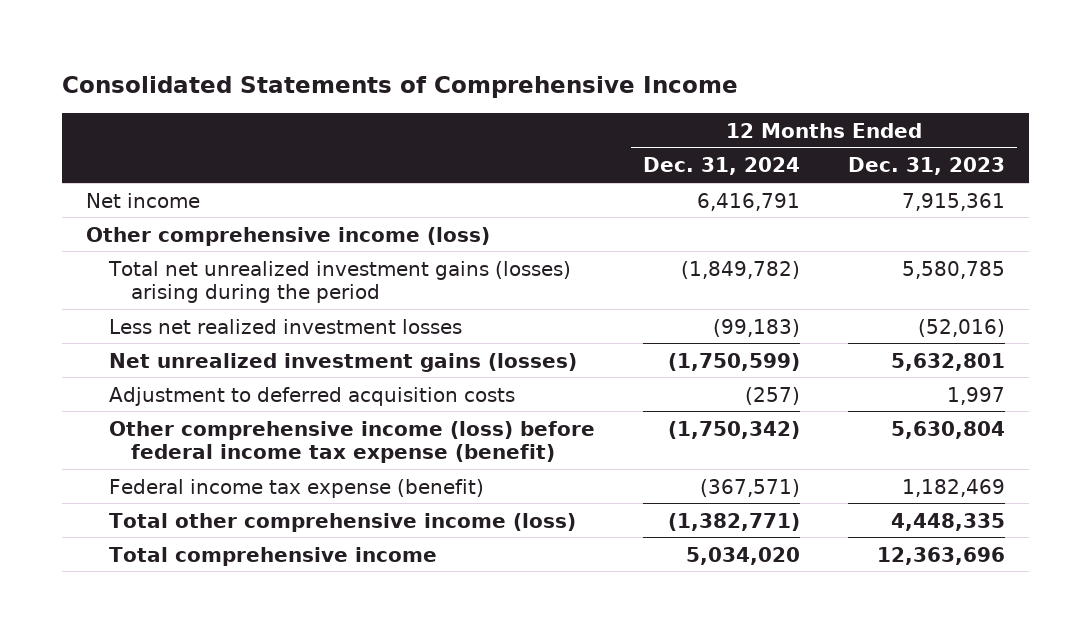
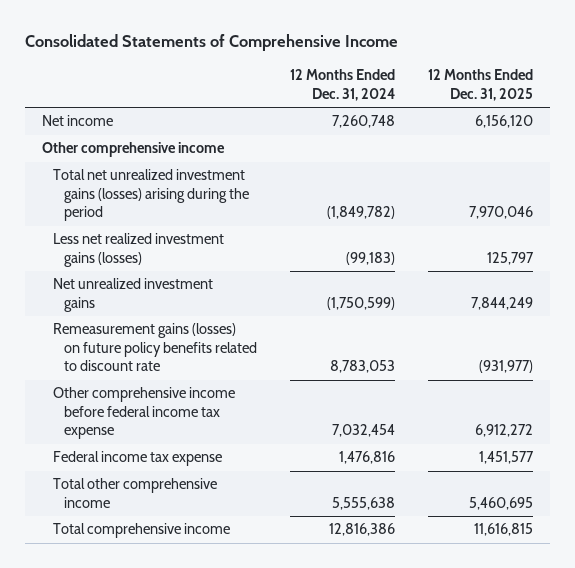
- | 12 Months Ended Dec. 31, 2024 | 12 Months Ended Dec. 31, 2023
+ | 12 Months Ended Dec. 31, 2024 | 12 Months Ended Dec. 31, 2025
- Net income | 6,416,791 | 7,915,361
- Other comprehensive income (loss)
+ Net income | 7,260,748 | 6,156,120
+ Other comprehensive income
- Less net realized investment losses | (99,183) | (52,016)
- Net unrealized investment gains (losses) | (1,750,599) | 5,632,801
- Adjustment to deferred acquisition costs | (257) | 1,997
- Other comprehensive income (loss) before federal income tax expense (benefit) | (1,750,342) | 5,630,804
- Federal income tax expense (benefit) | (367,571) | 1,182,469
- Total other comprehensive income (loss) | (1,382,771) | 4,448,335
- Total comprehensive income | 5,034,020 | 12,363,696
+ Less net realized investment gains (losses) | (99,183) | 125,797
+ Net unrealized investment gains | (1,750,599) | 7,844,249
+ Remeasurement gains (losses) on future policy benefits related to discount rate | 8,783,053 | (931,977)
+ Other comprehensive income before federal income tax expense | 7,032,454 | 6,912,272
+ Federal income tax expense | 1,476,816 | 1,451,577
+ Total other comprehensive income | 5,555,638 | 5,460,695
+ Total comprehensive income | 12,816,386 | 11,616,815

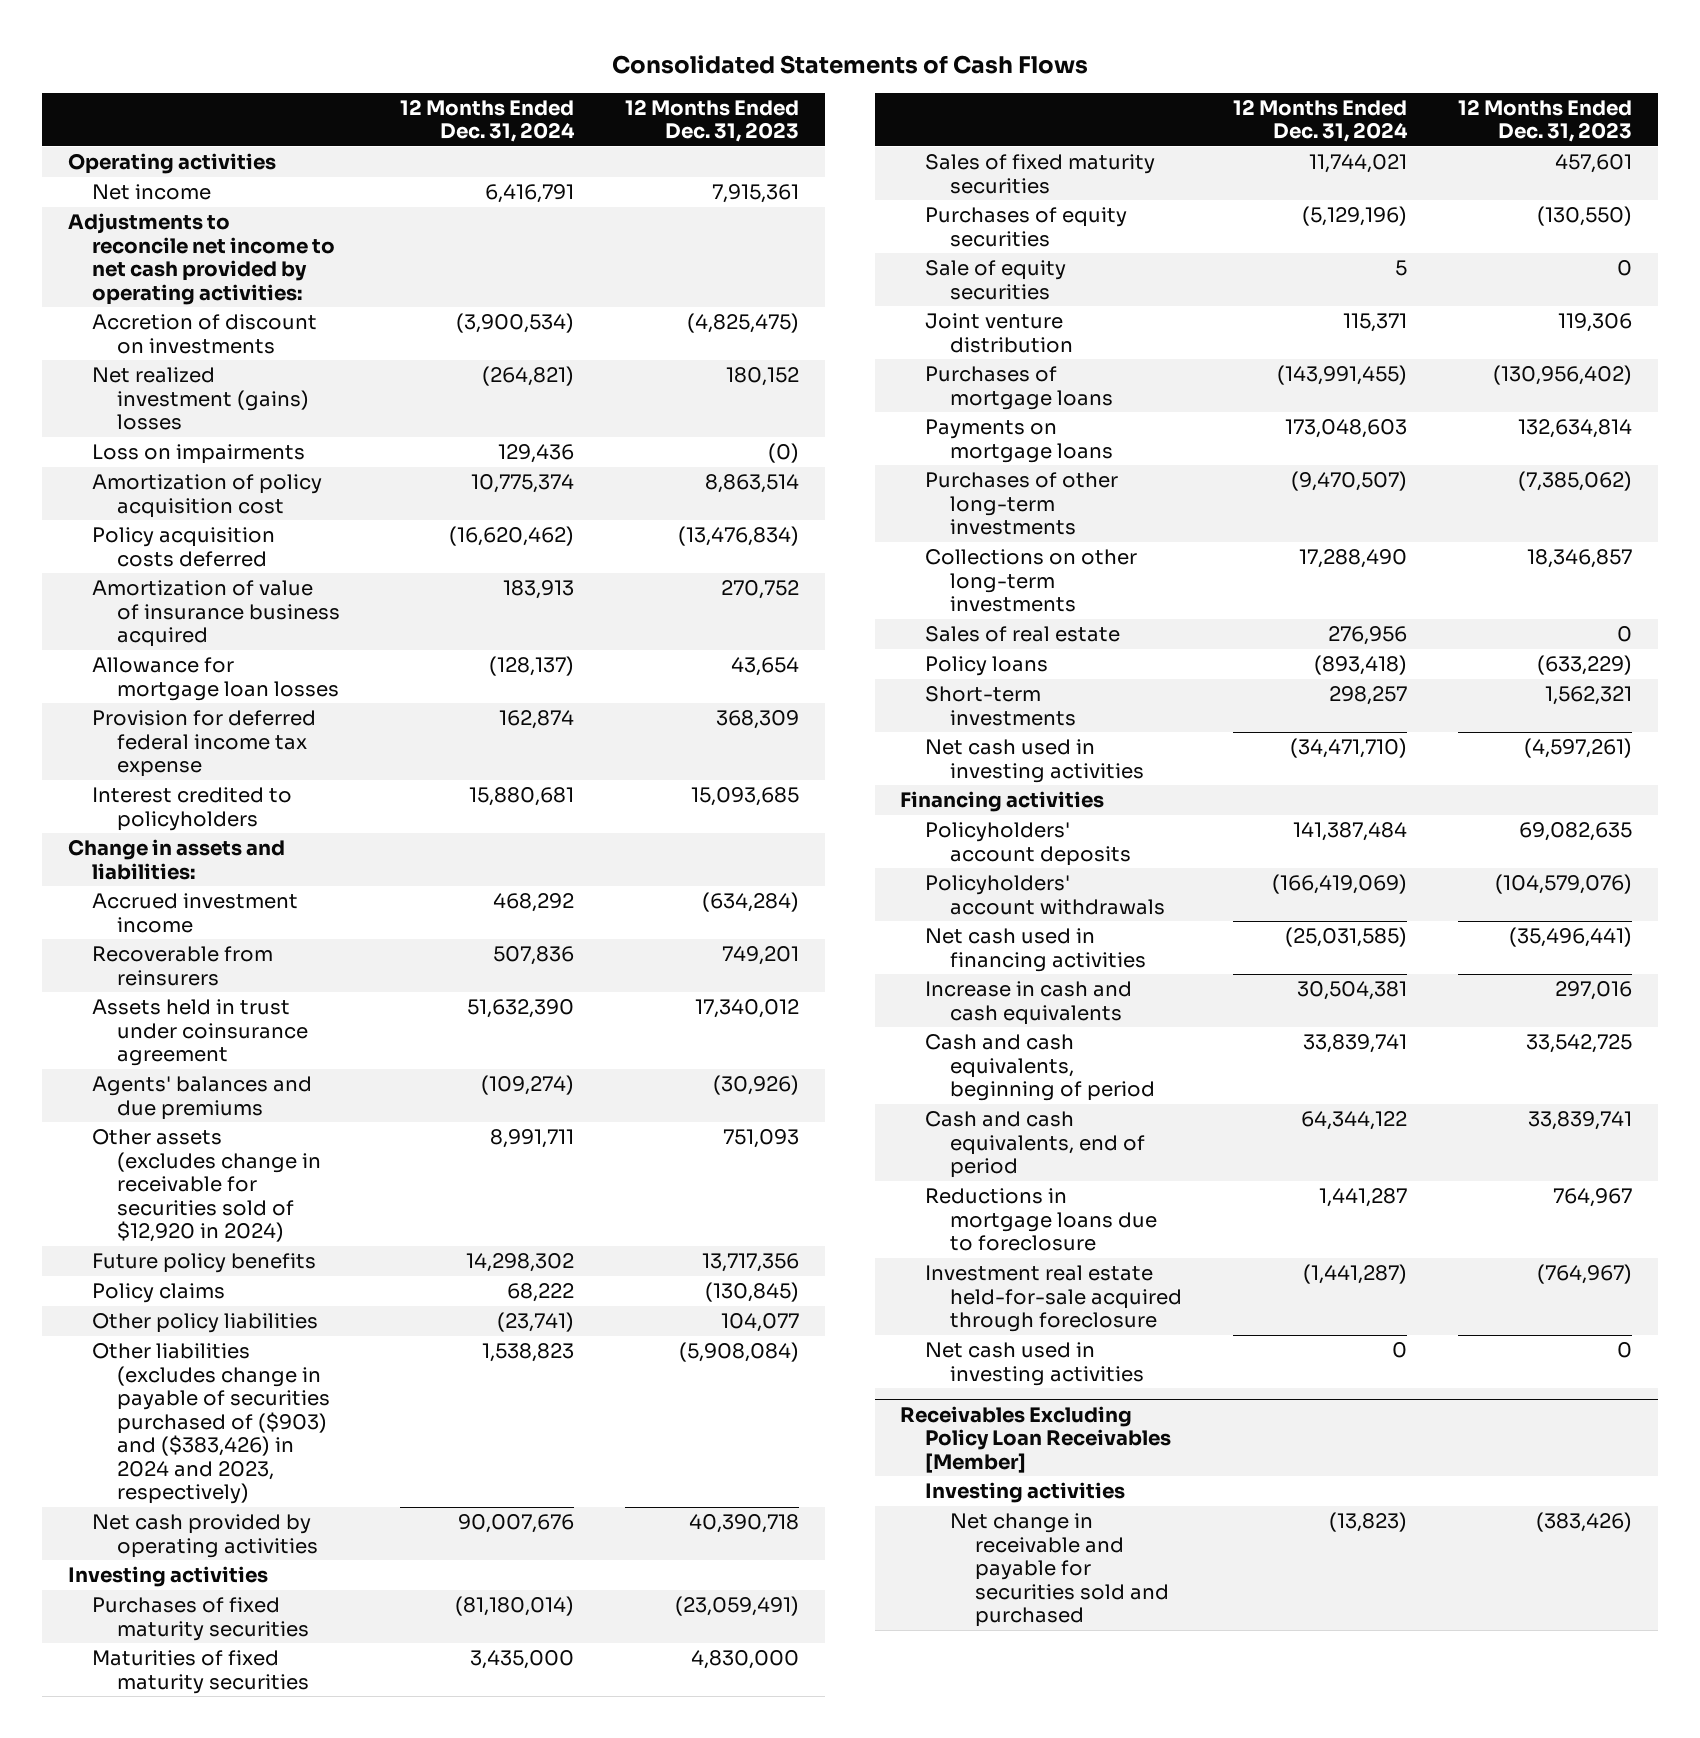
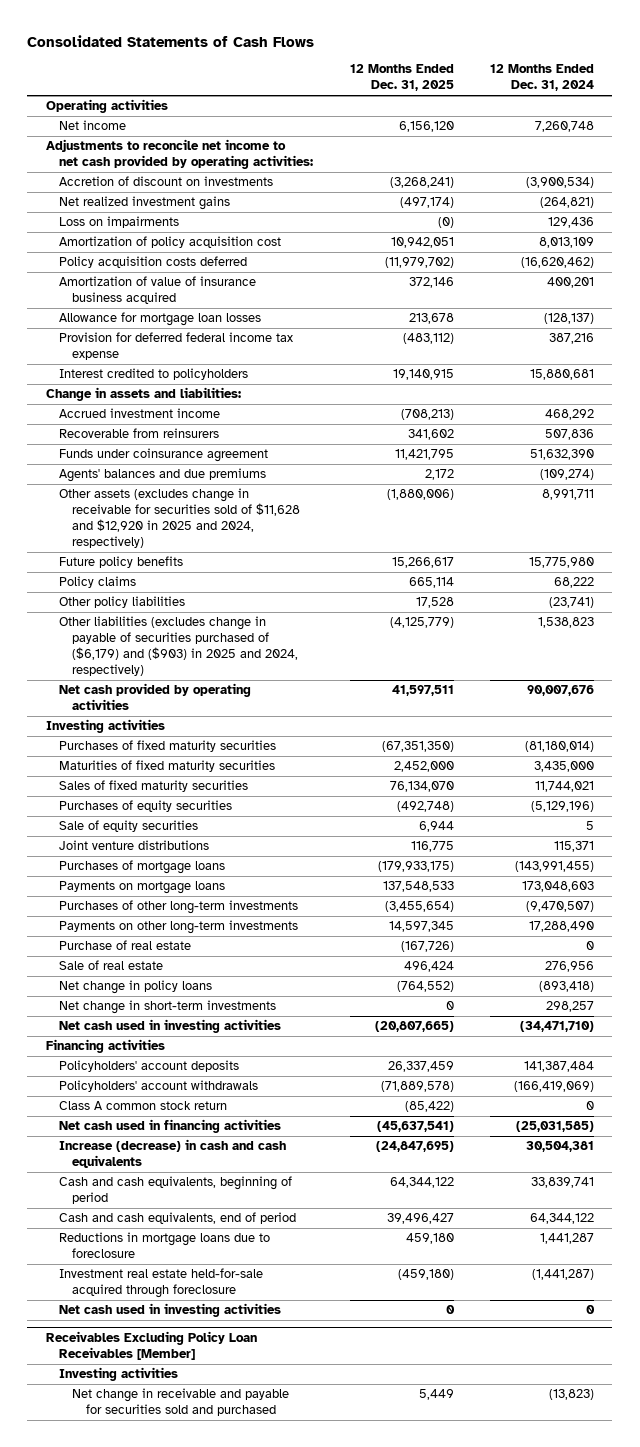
- | 12 Months Ended Dec. 31, 2024 | 12 Months Ended Dec. 31, 2023
+ | 12 Months Ended Dec. 31, 2025 | 12 Months Ended Dec. 31, 2024
- Net income | 6,416,791 | 7,915,361
+ Net income | 6,156,120 | 7,260,748
- Net realized investment (gains) losses | (264,821) | 180,152
+ Net realized investment gains | (497,174) | (264,821)
- Amortization of policy acquisition cost | 10,775,374 | 8,863,514
+ Amortization of policy acquisition cost | 10,942,051 | 8,013,109
- Amortization of value of insurance business acquired | 183,913 | 270,752
+ Amortization of value of insurance business acquired | 372,146 | 400,201
- Provision for deferred federal income tax expense | 162,874 | 368,309
+ Provision for deferred federal income tax expense | (483,112) | 387,216
- Assets held in trust under coinsurance agreement | 51,632,390 | 17,340,012
+ Funds under coinsurance agreement | 11,421,795 | 51,632,390
- Other assets (excludes change in receivable for securities sold of $12,920 in 2024) | 8,991,711 | 751,093
- Future policy benefits | 14,298,302 | 13,717,356
+ Other assets (excludes change in receivable for securities sold of $11,628 and $12,920 in 2025 and 2024, respectively) | (1,880,006) | 8,991,711
+ Future policy benefits | 15,266,617 | 15,775,980
- Other liabilities (excludes change in payable of securities purchased of ($903) and ($383,426) in 2024 and 2023, respectively) | 1,538,823 | (5,908,084)
+ Other liabilities (excludes change in payable of securities purchased of ($6,179) and ($903) in 2025 and 2024, respectively) | (4,125,779) | 1,538,823
- Joint venture distribution | 115,371 | 119,306
+ Joint venture distributions | 116,775 | 115,371
- Collections on other long-term investments | 17,288,490 | 18,346,857
- Sales of real estate | 276,956 | 0
- Policy loans | (893,418) | (633,229)
- Short-term investments | 298,257 | 1,562,321
+ Payments on other long-term investments | 14,597,345 | 17,288,490
+ Purchase of real estate | (167,726) | 0
+ Sale of real estate | 496,424 | 276,956
+ Net change in policy loans | (764,552) | (893,418)
+ Net change in short-term investments | 0 | 298,257
+ Class A common stock return | (85,422) | 0
- Increase in cash and cash equivalents | 30,504,381 | 297,016
+ Increase (decrease) in cash and cash equivalents | (24,847,695) | 30,504,381

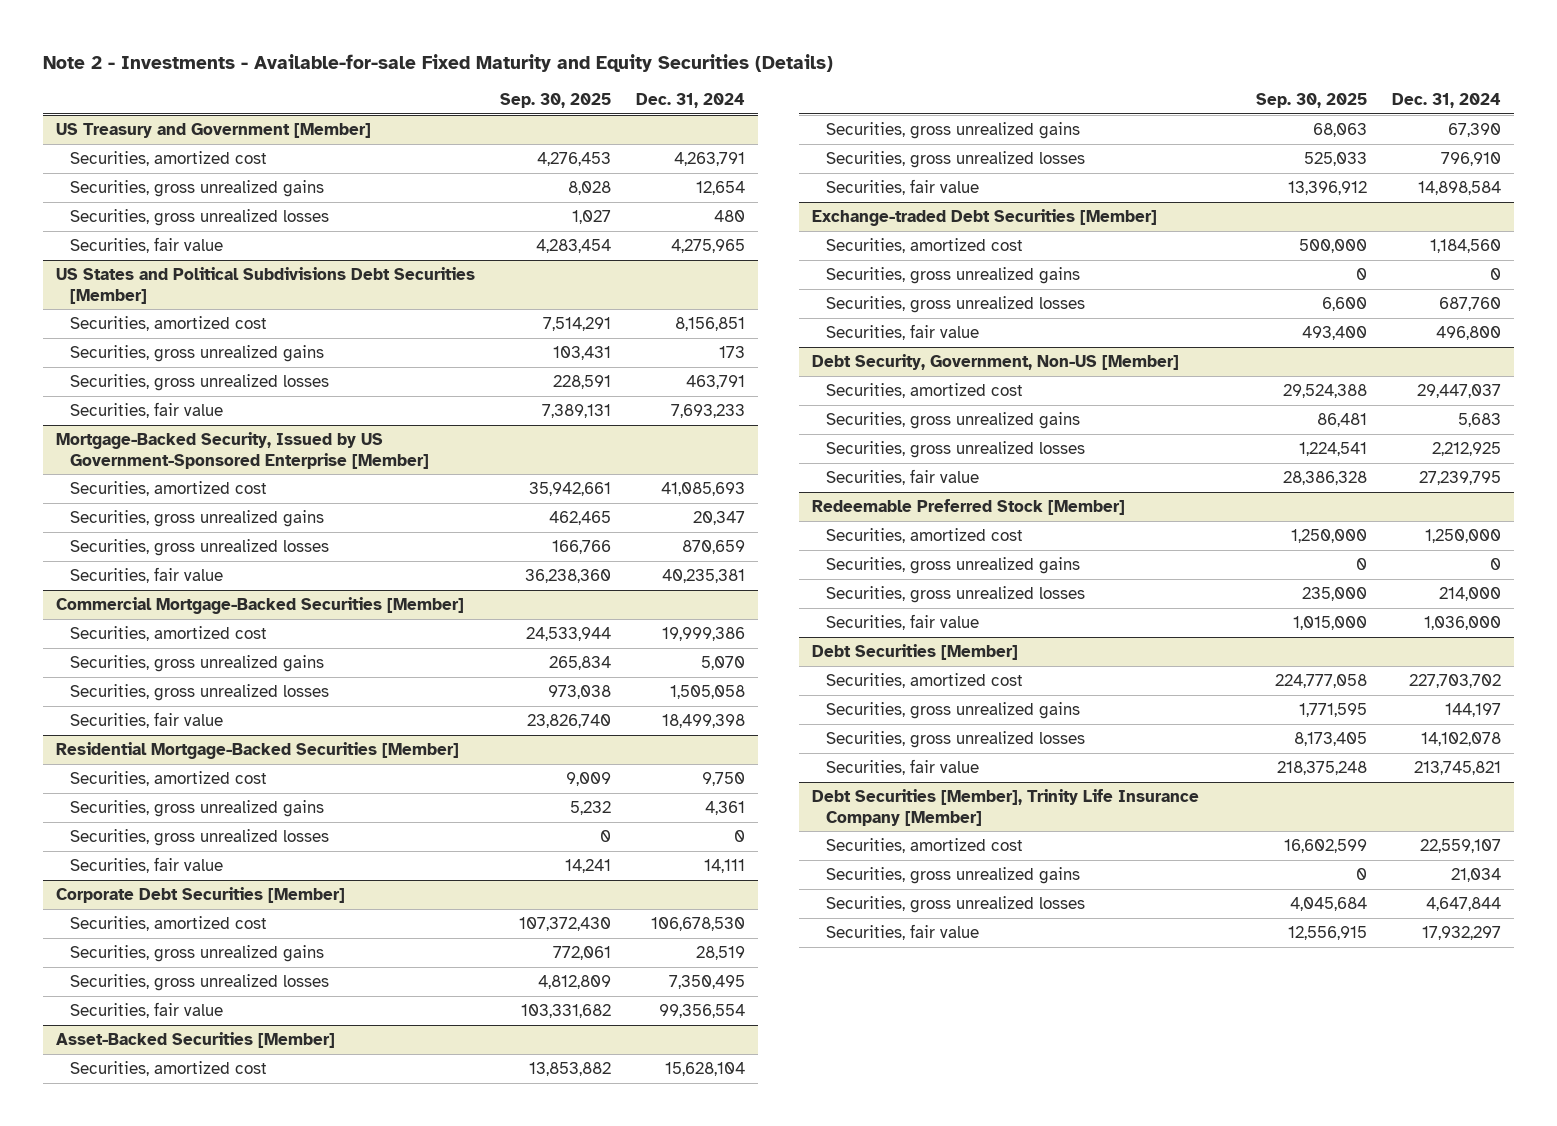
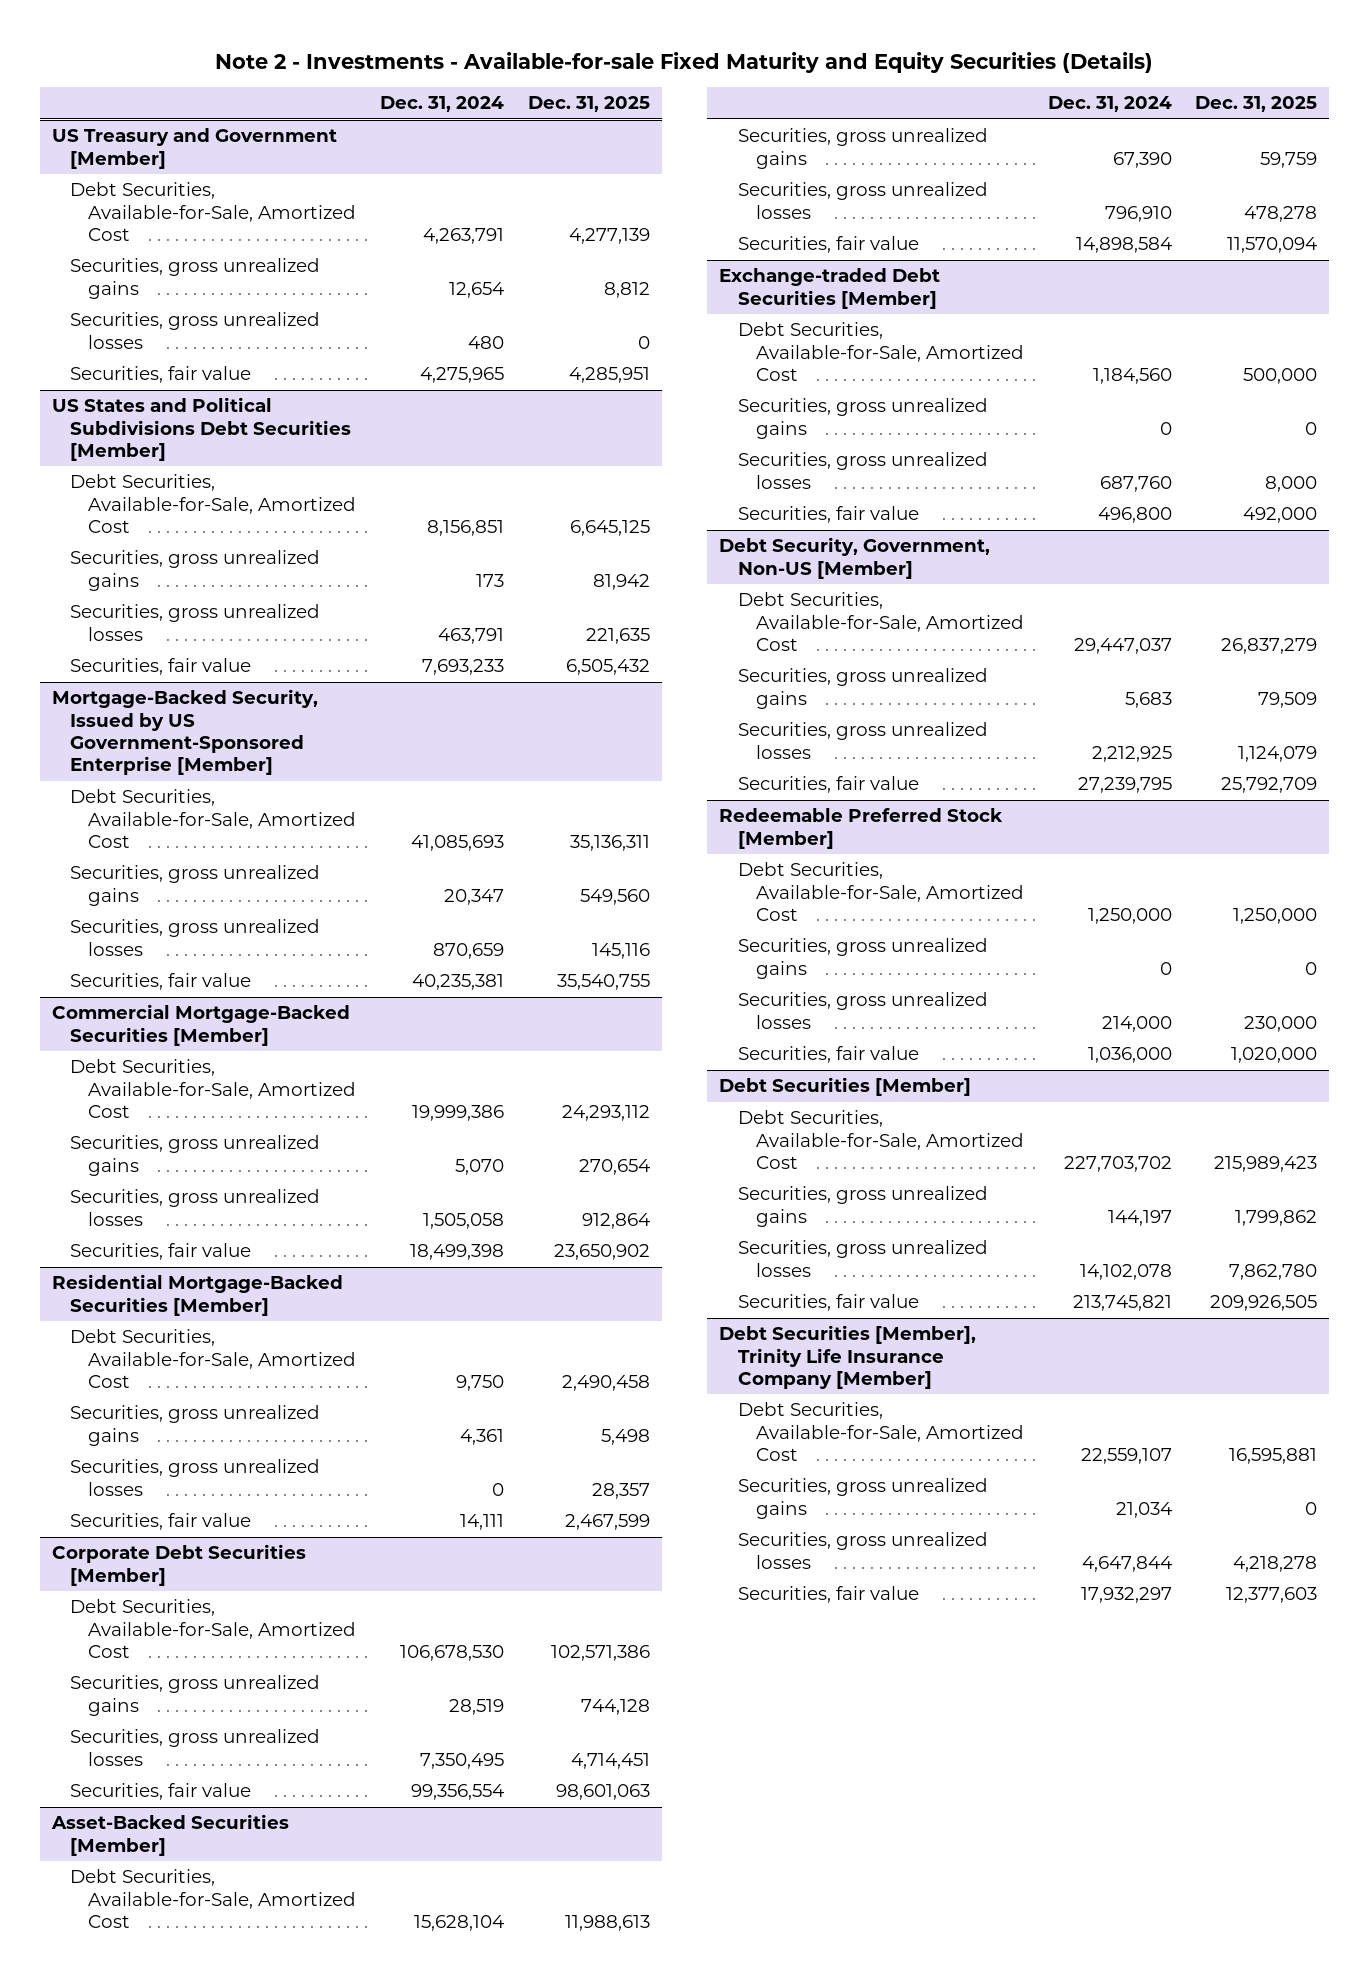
- | Sep. 30, 2025 | Dec. 31, 2024
+ | Dec. 31, 2024 | Dec. 31, 2025
@ US Treasury and Government [Member]
- Securities, amortized cost | 4,276,453 | 4,263,791
+ Debt Securities, Available-for-Sale, Amortized Cost | 4,263,791 | 4,277,139
@ US States and Political Subdivisions Debt Securities [Member]
- Securities, amortized cost | 7,514,291 | 8,156,851
+ Debt Securities, Available-for-Sale, Amortized Cost | 8,156,851 | 6,645,125
@ Mortgage-Backed Security, Issued by US Government-Sponsored Enterprise [Member]
- Securities, amortized cost | 35,942,661 | 41,085,693
+ Debt Securities, Available-for-Sale, Amortized Cost | 41,085,693 | 35,136,311
@ Commercial Mortgage-Backed Securities [Member]
- Securities, amortized cost | 24,533,944 | 19,999,386
+ Debt Securities, Available-for-Sale, Amortized Cost | 19,999,386 | 24,293,112
@ Residential Mortgage-Backed Securities [Member]
- Securities, amortized cost | 9,009 | 9,750
+ Debt Securities, Available-for-Sale, Amortized Cost | 9,750 | 2,490,458
@ Corporate Debt Securities [Member]
- Securities, amortized cost | 107,372,430 | 106,678,530
+ Debt Securities, Available-for-Sale, Amortized Cost | 106,678,530 | 102,571,386
@ Asset-Backed Securities [Member]
- Securities, amortized cost | 13,853,882 | 15,628,104
+ Debt Securities, Available-for-Sale, Amortized Cost | 15,628,104 | 11,988,613
@ Exchange-traded Debt Securities [Member]
- Securities, amortized cost | 500,000 | 1,184,560
+ Debt Securities, Available-for-Sale, Amortized Cost | 1,184,560 | 500,000
@ Debt Security, Government, Non-US [Member]
- Securities, amortized cost | 29,524,388 | 29,447,037
+ Debt Securities, Available-for-Sale, Amortized Cost | 29,447,037 | 26,837,279
@ Redeemable Preferred Stock [Member]
- Securities, amortized cost | 1,250,000 | 1,250,000
+ Debt Securities, Available-for-Sale, Amortized Cost | 1,250,000 | 1,250,000
@ Debt Securities [Member]
- Securities, amortized cost | 224,777,058 | 227,703,702
+ Debt Securities, Available-for-Sale, Amortized Cost | 227,703,702 | 215,989,423
@ Debt Securities [Member], Trinity Life Insurance Company [Member]
- Securities, amortized cost | 16,602,599 | 22,559,107
+ Debt Securities, Available-for-Sale, Amortized Cost | 22,559,107 | 16,595,881

